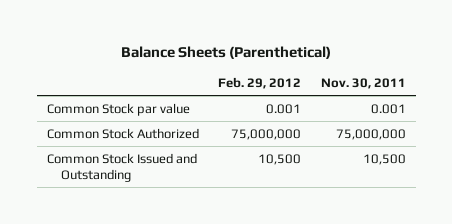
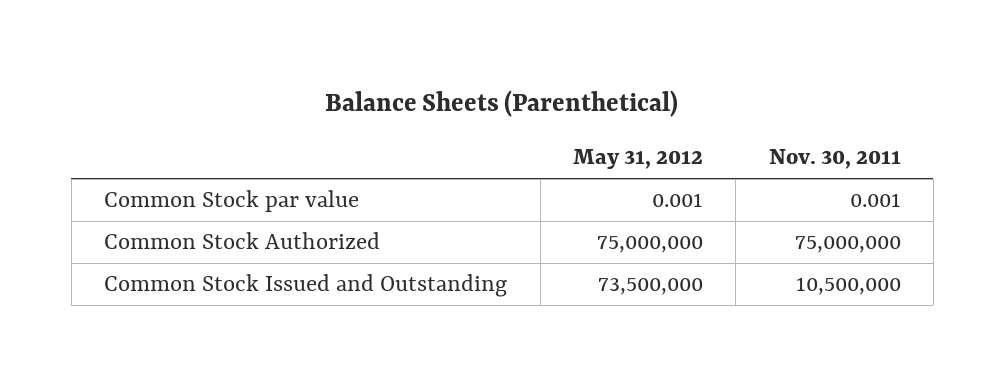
- | Feb. 29, 2012 | Nov. 30, 2011
+ | May 31, 2012 | Nov. 30, 2011
- Common Stock Issued and Outstanding | 10,500 | 10,500
+ Common Stock Issued and Outstanding | 73,500,000 | 10,500,000

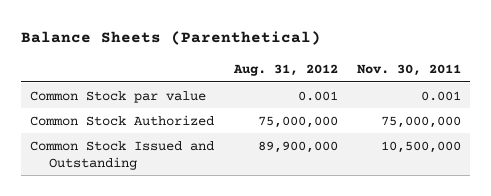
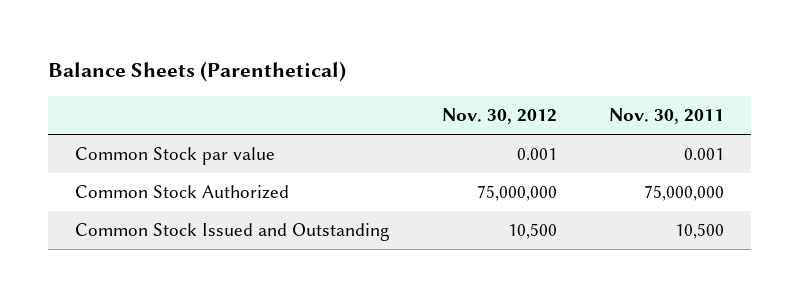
- | Aug. 31, 2012 | Nov. 30, 2011
+ | Nov. 30, 2012 | Nov. 30, 2011
- Common Stock Issued and Outstanding | 89,900,000 | 10,500,000
+ Common Stock Issued and Outstanding | 10,500 | 10,500

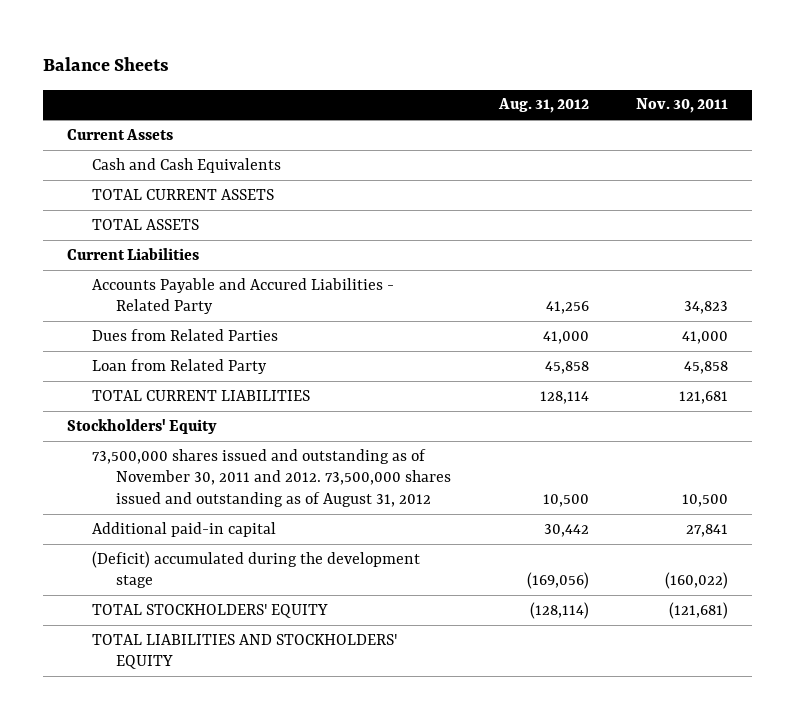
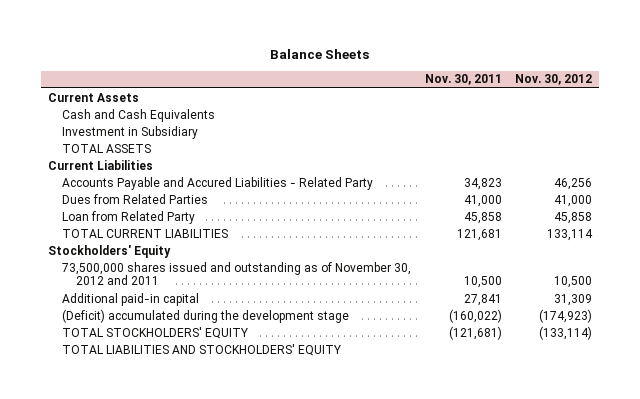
- | Aug. 31, 2012 | Nov. 30, 2011
+ | Nov. 30, 2011 | Nov. 30, 2012
- TOTAL CURRENT ASSETS
+ Investment in Subsidiary
- 73,500,000 shares issued and outstanding as of November 30, 2011 and 2012. 73,500,000 shares issued and outstanding as of August 31, 2012 | 10,500 | 10,500
+ 73,500,000 shares issued and outstanding as of November 30, 2012 and 2011 | 10,500 | 10,500

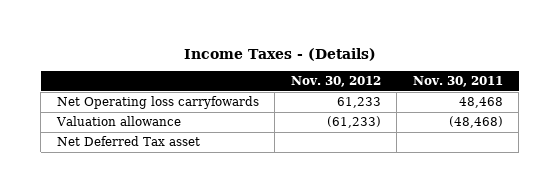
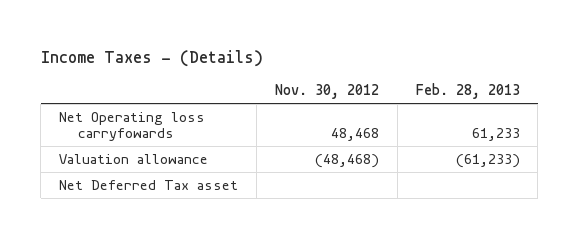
- | Nov. 30, 2012 | Nov. 30, 2011
+ | Nov. 30, 2012 | Feb. 28, 2013
- Net Operating loss carryfowards | 61,233 | 48,468
- Valuation allowance | (61,233) | (48,468)
+ Net Operating loss carryfowards | 48,468 | 61,233
+ Valuation allowance | (48,468) | (61,233)

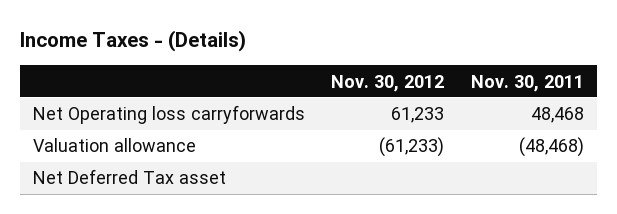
- | Nov. 30, 2012 | Feb. 28, 2013
+ | Nov. 30, 2012 | Nov. 30, 2011
- Net Operating loss carryfowards | 48,468 | 61,233
- Valuation allowance | (48,468) | (61,233)
+ Net Operating loss carryforwards | 61,233 | 48,468
+ Valuation allowance | (61,233) | (48,468)

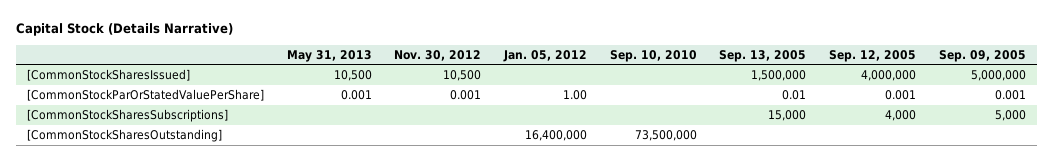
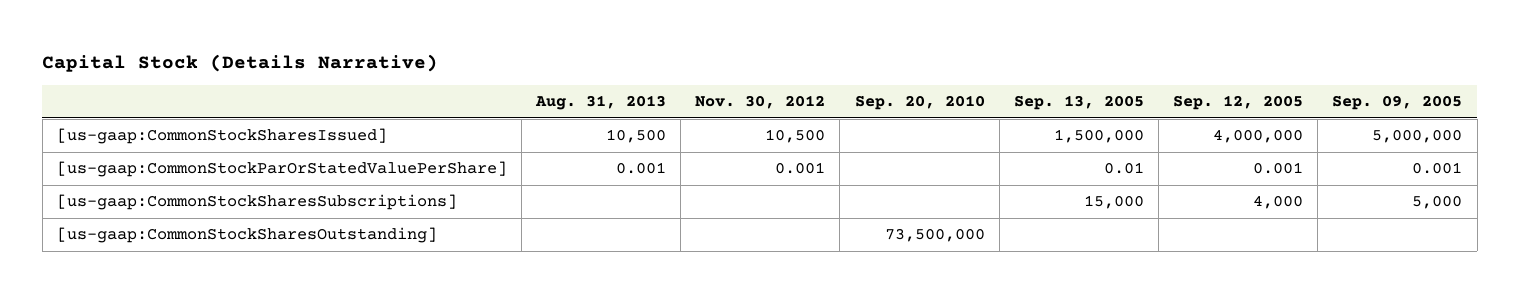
- | May 31, 2013 | Nov. 30, 2012 | Jan. 05, 2012 | Sep. 10, 2010 | Sep. 13, 2005 | Sep. 12, 2005 | Sep. 09, 2005
+ | Aug. 31, 2013 | Nov. 30, 2012 | Sep. 20, 2010 | Sep. 13, 2005 | Sep. 12, 2005 | Sep. 09, 2005
- [CommonStockSharesIssued] | 10,500 | 10,500 | | | 1,500,000 | 4,000,000 | 5,000,000
- [CommonStockParOrStatedValuePerShare] | 0.001 | 0.001 | 1.00 | | 0.01 | 0.001 | 0.001
- [CommonStockSharesSubscriptions] | | | | | 15,000 | 4,000 | 5,000
- [CommonStockSharesOutstanding] | | | 16,400,000 | 73,500,000 | | |
+ [us-gaap:CommonStockSharesIssued] | 10,500 | 10,500 | | 1,500,000 | 4,000,000 | 5,000,000
+ [us-gaap:CommonStockParOrStatedValuePerShare] | 0.001 | 0.001 | | 0.01 | 0.001 | 0.001
+ [us-gaap:CommonStockSharesSubscriptions] | | | | 15,000 | 4,000 | 5,000
+ [us-gaap:CommonStockSharesOutstanding] | | | 73,500,000 | | |

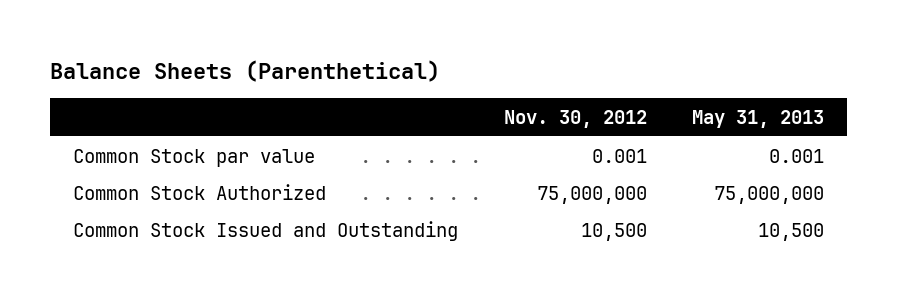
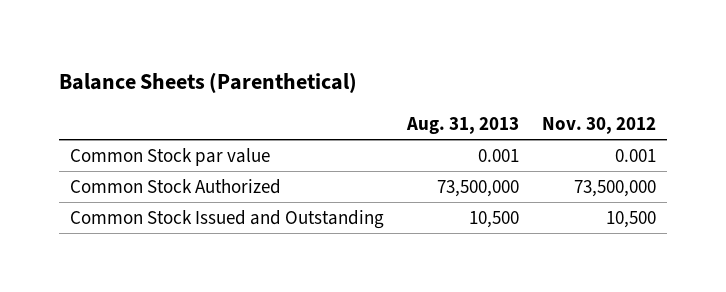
- | Nov. 30, 2012 | May 31, 2013
+ | Aug. 31, 2013 | Nov. 30, 2012
- Common Stock Authorized | 75,000,000 | 75,000,000
+ Common Stock Authorized | 73,500,000 | 73,500,000

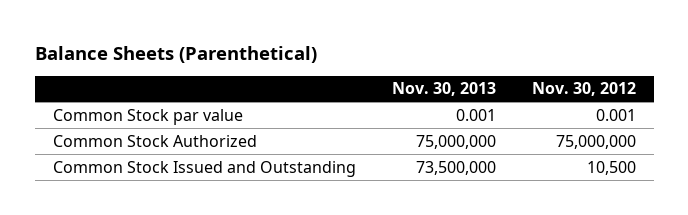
- | Aug. 31, 2013 | Nov. 30, 2012
+ | Nov. 30, 2013 | Nov. 30, 2012
- Common Stock Authorized | 73,500,000 | 73,500,000
+ Common Stock Authorized | 75,000,000 | 75,000,000

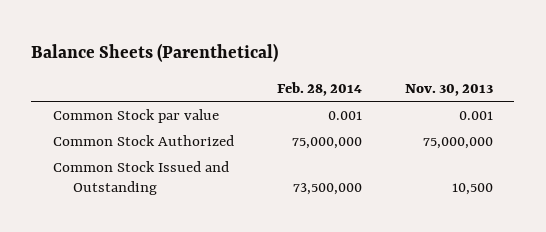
- | Nov. 30, 2013 | Nov. 30, 2012
+ | Feb. 28, 2014 | Nov. 30, 2013
- Common Stock Issued and Outstanding | 73,500,000 | 10,500
+ Common Stock Issued and Outstanding | 73,500,000 | 10,500

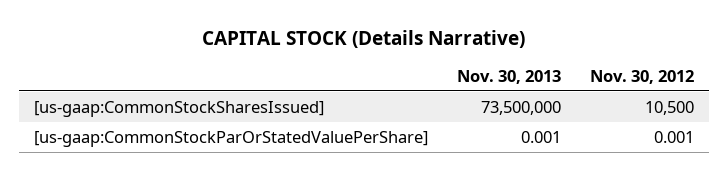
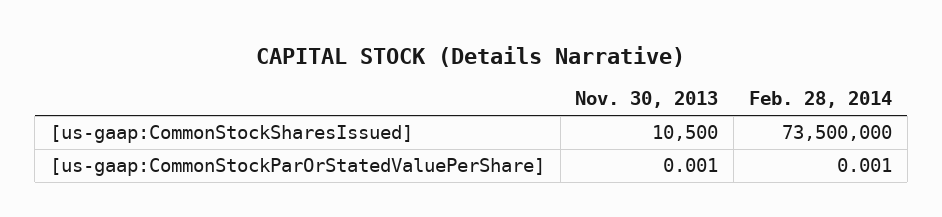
- | Nov. 30, 2013 | Nov. 30, 2012
+ | Nov. 30, 2013 | Feb. 28, 2014
- [us-gaap:CommonStockSharesIssued] | 73,500,000 | 10,500
+ [us-gaap:CommonStockSharesIssued] | 10,500 | 73,500,000

